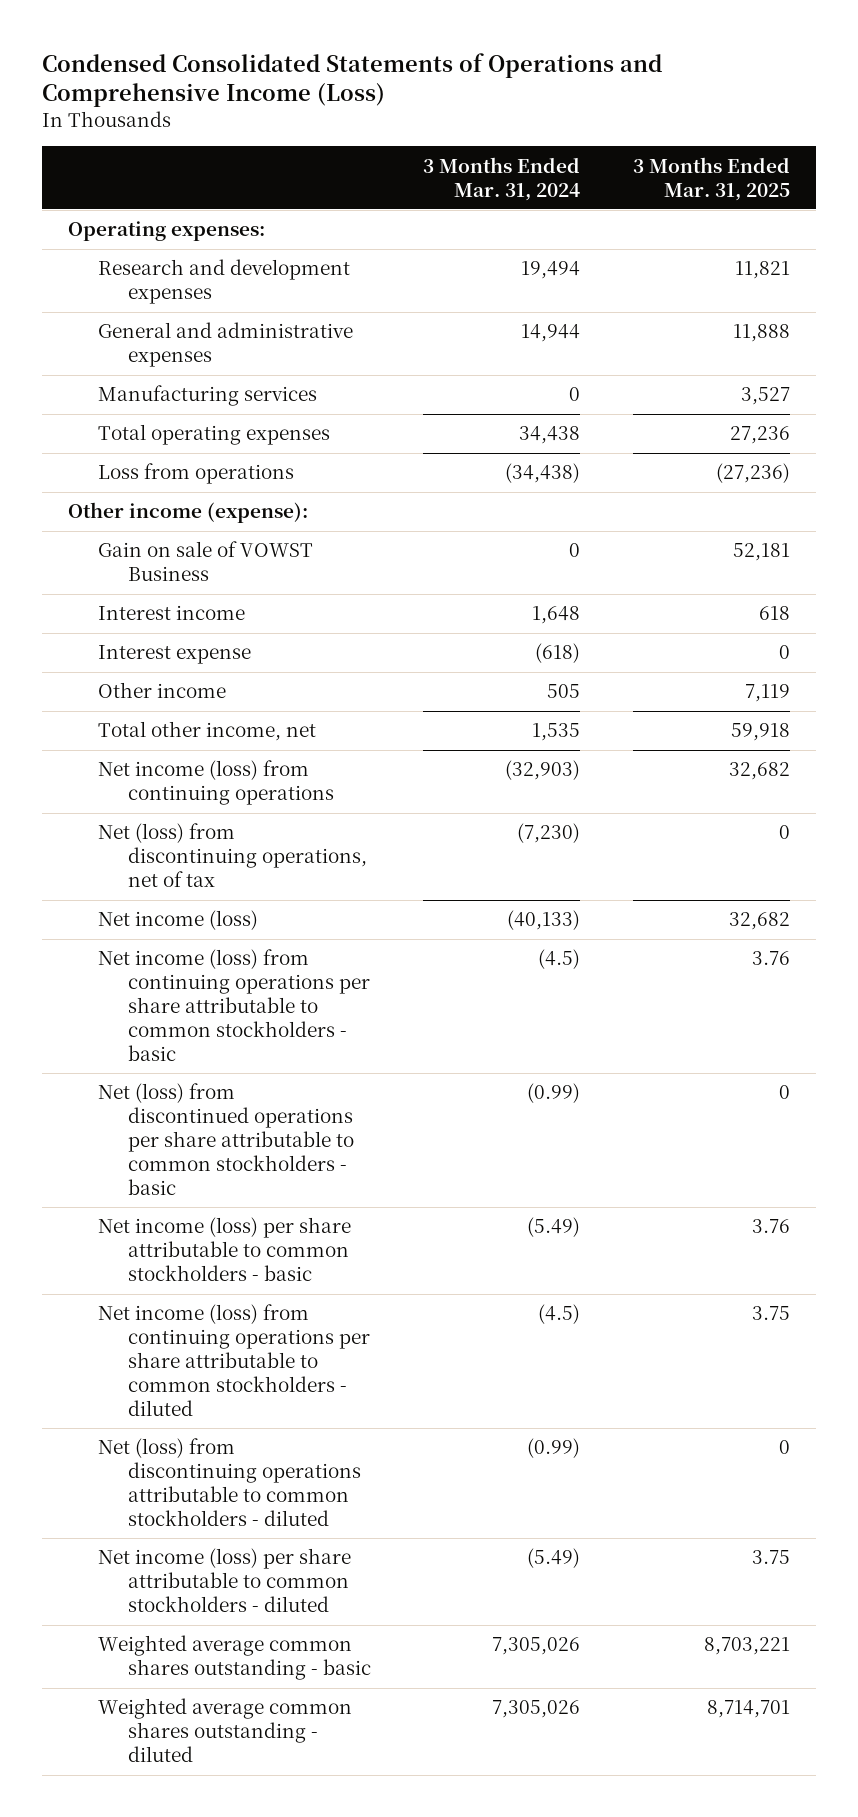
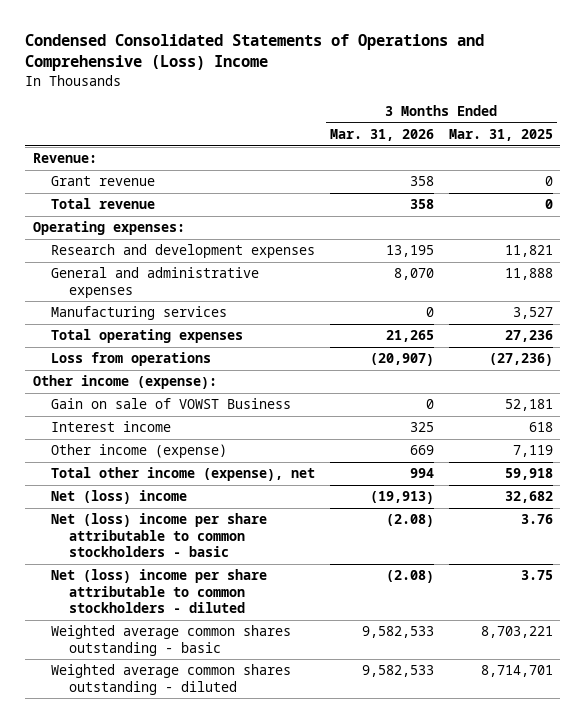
- Condensed Consolidated Statements of Operations and Comprehensive Income (Loss)
+ Condensed Consolidated Statements of Operations and Comprehensive (Loss) Income
- | 3 Months Ended Mar. 31, 2024 | 3 Months Ended Mar. 31, 2025
+ | 3 Months Ended Mar. 31, 2026 | 3 Months Ended Mar. 31, 2025
+ Revenue:
+ Grant revenue | 358 | 0
+ Total revenue | 358 | 0
- Interest expense | (618) | 0
- Other income | 505 | 7,119
- Total other income, net | 1,535 | 59,918
- Net income (loss) from continuing operations | (32,903) | 32,682
- Net (loss) from discontinuing operations, net of tax | (7,230) | 0
- Net income (loss) | (40,133) | 32,682
- Net income (loss) from continuing operations per share attributable to common stockholders - basic | (4.5) | 3.76
- Net (loss) from discontinued operations per share attributable to common stockholders - basic | (0.99) | 0
- Net income (loss) per share attributable to common stockholders - basic | (5.49) | 3.76
- Net income (loss) from continuing operations per share attributable to common stockholders - diluted | (4.5) | 3.75
- Net (loss) from discontinuing operations attributable to common stockholders - diluted | (0.99) | 0
- Net income (loss) per share attributable to common stockholders - diluted | (5.49) | 3.75
+ Other income (expense) | 669 | 7,119
+ Total other income (expense), net | 994 | 59,918
+ Net (loss) income | (19,913) | 32,682
+ Net (loss) income per share attributable to common stockholders - basic | (2.08) | 3.76
+ Net (loss) income per share attributable to common stockholders - diluted | (2.08) | 3.75

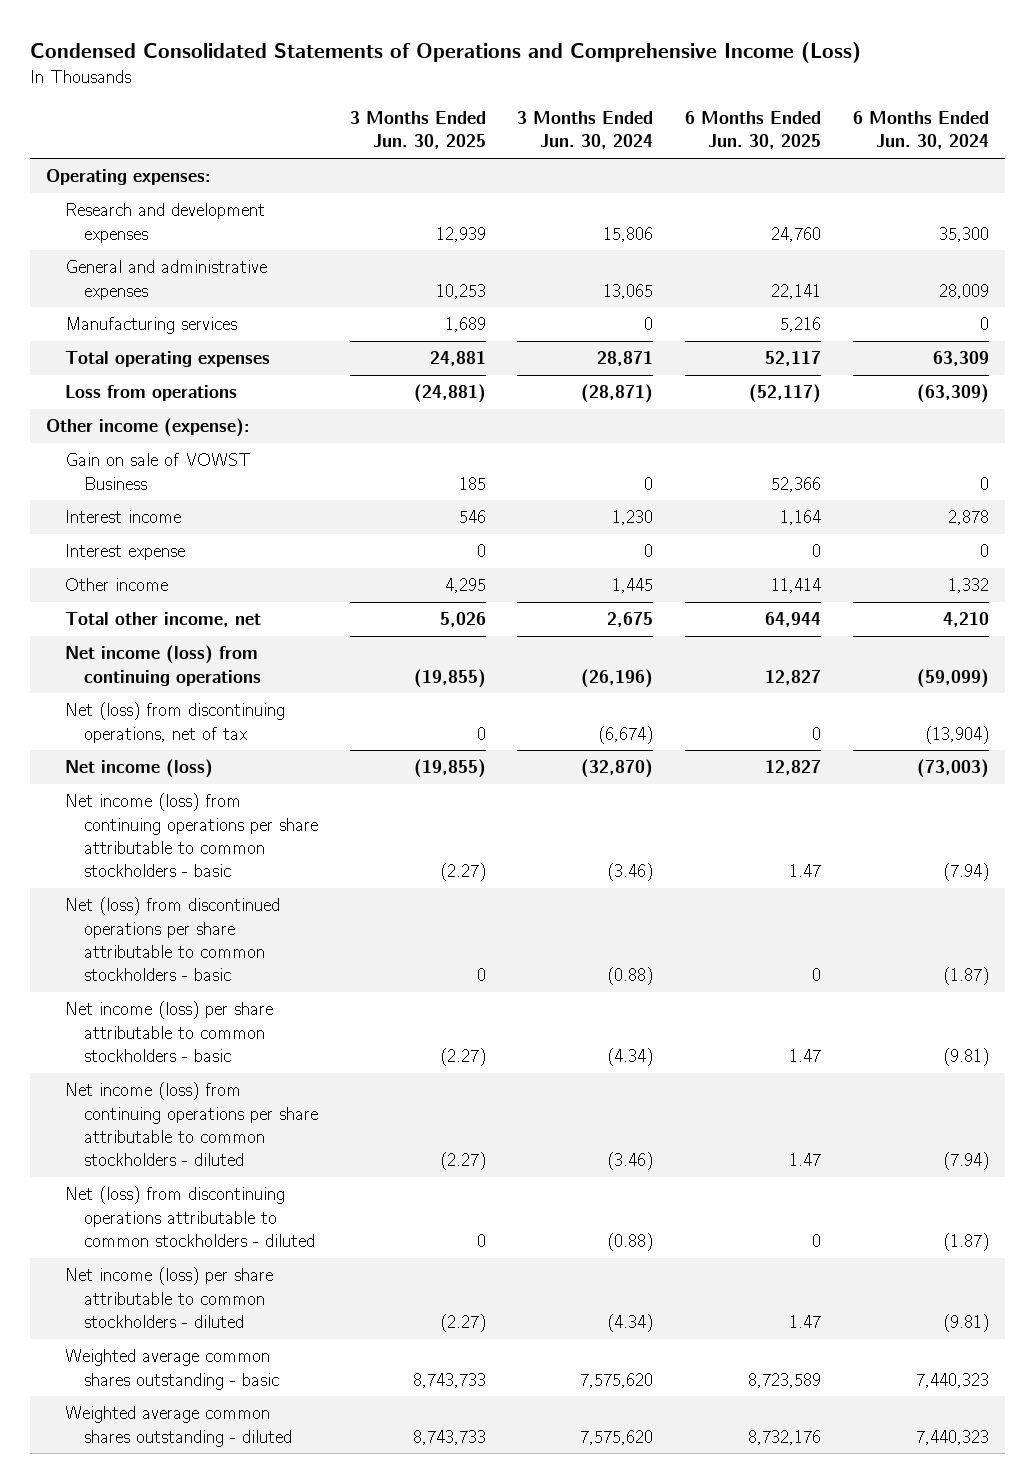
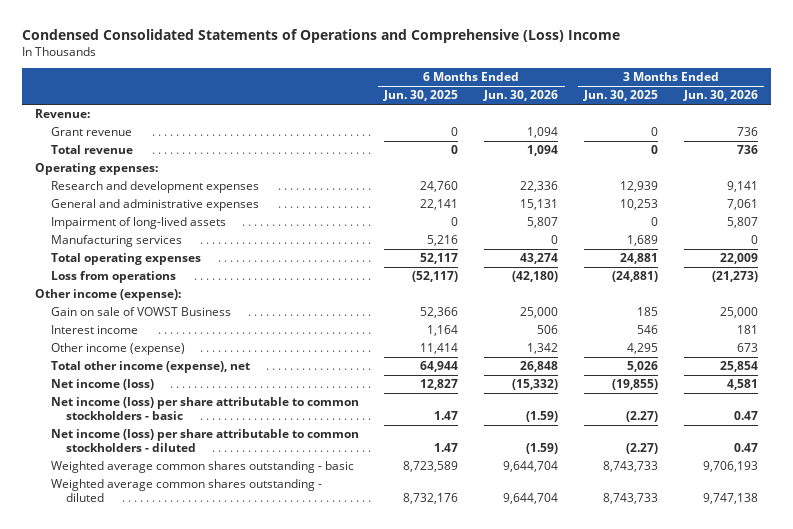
- Condensed Consolidated Statements of Operations and Comprehensive Income (Loss)
+ Condensed Consolidated Statements of Operations and Comprehensive (Loss) Income
- | 3 Months Ended Jun. 30, 2025 | 3 Months Ended Jun. 30, 2024 | 6 Months Ended Jun. 30, 2025 | 6 Months Ended Jun. 30, 2024
+ | 6 Months Ended Jun. 30, 2025 | 6 Months Ended Jun. 30, 2026 | 3 Months Ended Jun. 30, 2025 | 3 Months Ended Jun. 30, 2026
+ Revenue:
+ Grant revenue | 0 | 1,094 | 0 | 736
+ Total revenue | 0 | 1,094 | 0 | 736
+ Impairment of long-lived assets | 0 | 5,807 | 0 | 5,807
- Interest expense | 0 | 0 | 0 | 0
- Other income | 4,295 | 1,445 | 11,414 | 1,332
- Total other income, net | 5,026 | 2,675 | 64,944 | 4,210
- Net income (loss) from continuing operations | (19,855) | (26,196) | 12,827 | (59,099)
- Net (loss) from discontinuing operations, net of tax | 0 | (6,674) | 0 | (13,904)
+ Other income (expense) | 11,414 | 1,342 | 4,295 | 673
+ Total other income (expense), net | 64,944 | 26,848 | 5,026 | 25,854
- Net income (loss) from continuing operations per share attributable to common stockholders - basic | (2.27) | (3.46) | 1.47 | (7.94)
- Net (loss) from discontinued operations per share attributable to common stockholders - basic | 0 | (0.88) | 0 | (1.87)
- Net income (loss) from continuing operations per share attributable to common stockholders - diluted | (2.27) | (3.46) | 1.47 | (7.94)
- Net (loss) from discontinuing operations attributable to common stockholders - diluted | 0 | (0.88) | 0 | (1.87)

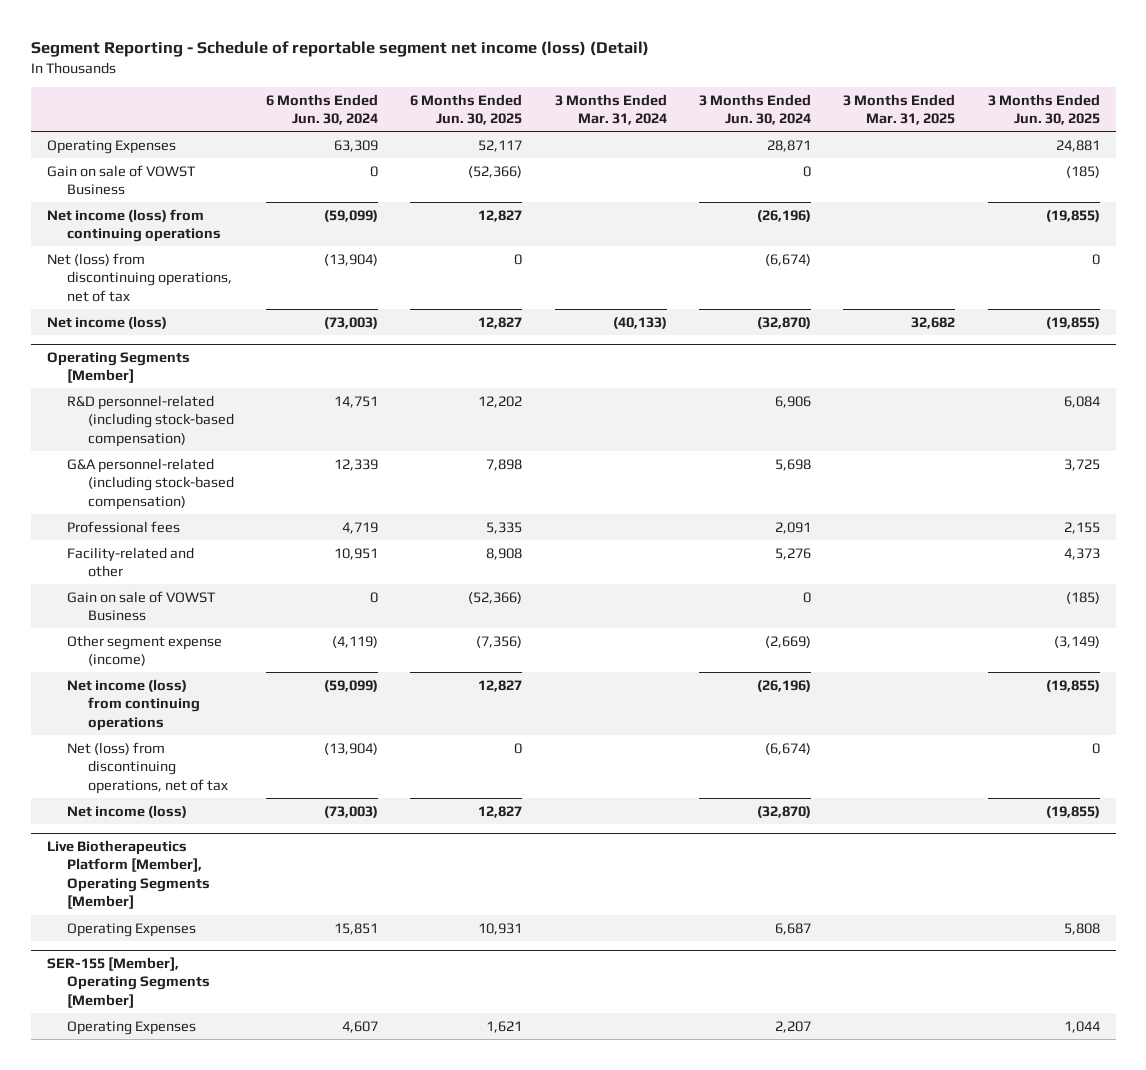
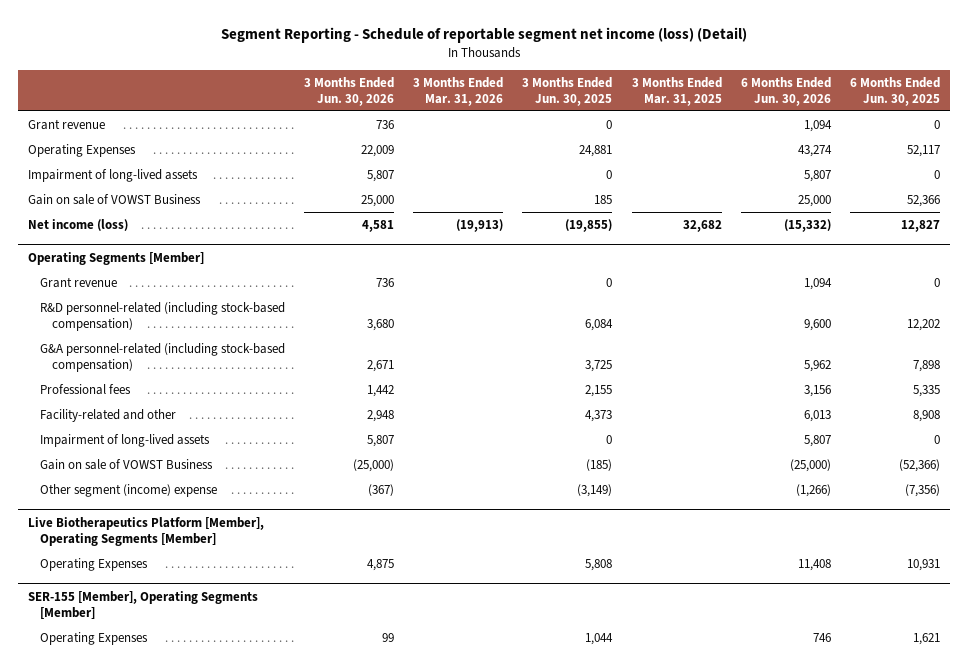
- | 6 Months Ended Jun. 30, 2024 | 6 Months Ended Jun. 30, 2025 | 3 Months Ended Mar. 31, 2024 | 3 Months Ended Jun. 30, 2024 | 3 Months Ended Mar. 31, 2025 | 3 Months Ended Jun. 30, 2025
+ | 3 Months Ended Jun. 30, 2026 | 3 Months Ended Mar. 31, 2026 | 3 Months Ended Jun. 30, 2025 | 3 Months Ended Mar. 31, 2025 | 6 Months Ended Jun. 30, 2026 | 6 Months Ended Jun. 30, 2025
+ Grant revenue | 736 | | 0 | | 1,094 | 0
- Gain on sale of VOWST Business | 0 | (52,366) | | 0 | | (185)
- Net income (loss) from continuing operations | (59,099) | 12,827 | | (26,196) | | (19,855)
- Net (loss) from discontinuing operations, net of tax | (13,904) | 0 | | (6,674) | | 0
+ Impairment of long-lived assets | 5,807 | | 0 | | 5,807 | 0
+ Gain on sale of VOWST Business | 25,000 | | 185 | | 25,000 | 52,366
@ Operating Segments [Member]
+ Grant revenue | 736 | | 0 | | 1,094 | 0
+ Impairment of long-lived assets | 5,807 | | 0 | | 5,807 | 0
- Other segment expense (income) | (4,119) | (7,356) | | (2,669) | | (3,149)
- Net income (loss) from continuing operations | (59,099) | 12,827 | | (26,196) | | (19,855)
- Net (loss) from discontinuing operations, net of tax | (13,904) | 0 | | (6,674) | | 0
- Net income (loss) | (73,003) | 12,827 | | (32,870) | | (19,855)
+ Other segment (income) expense | (367) | | (3,149) | | (1,266) | (7,356)

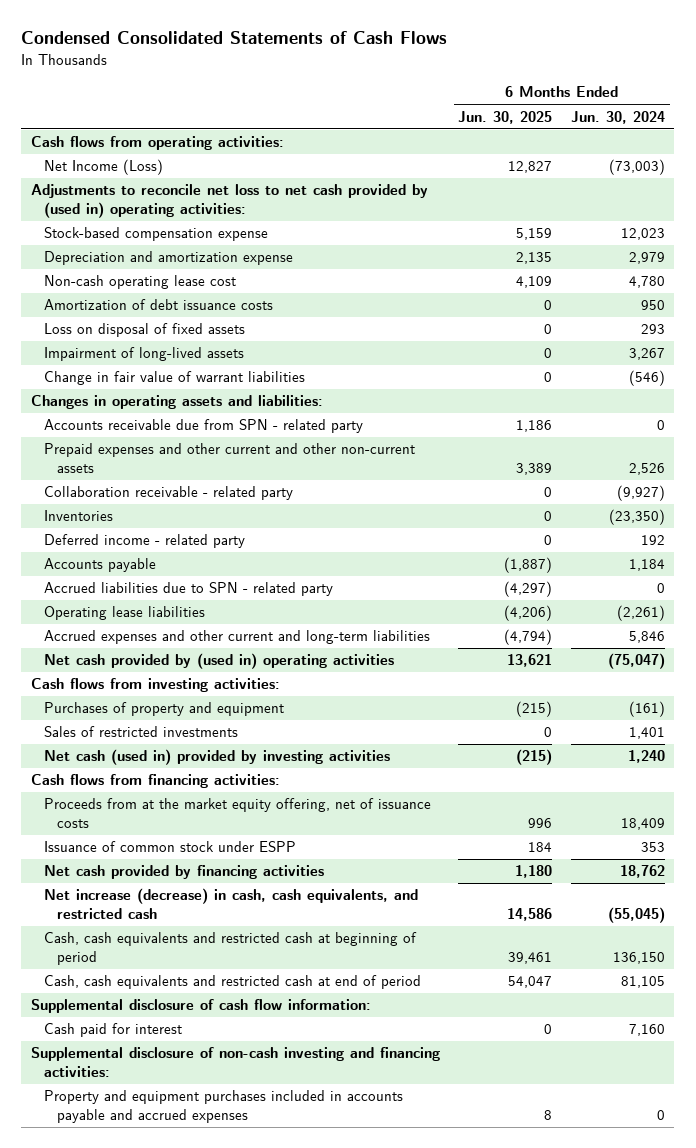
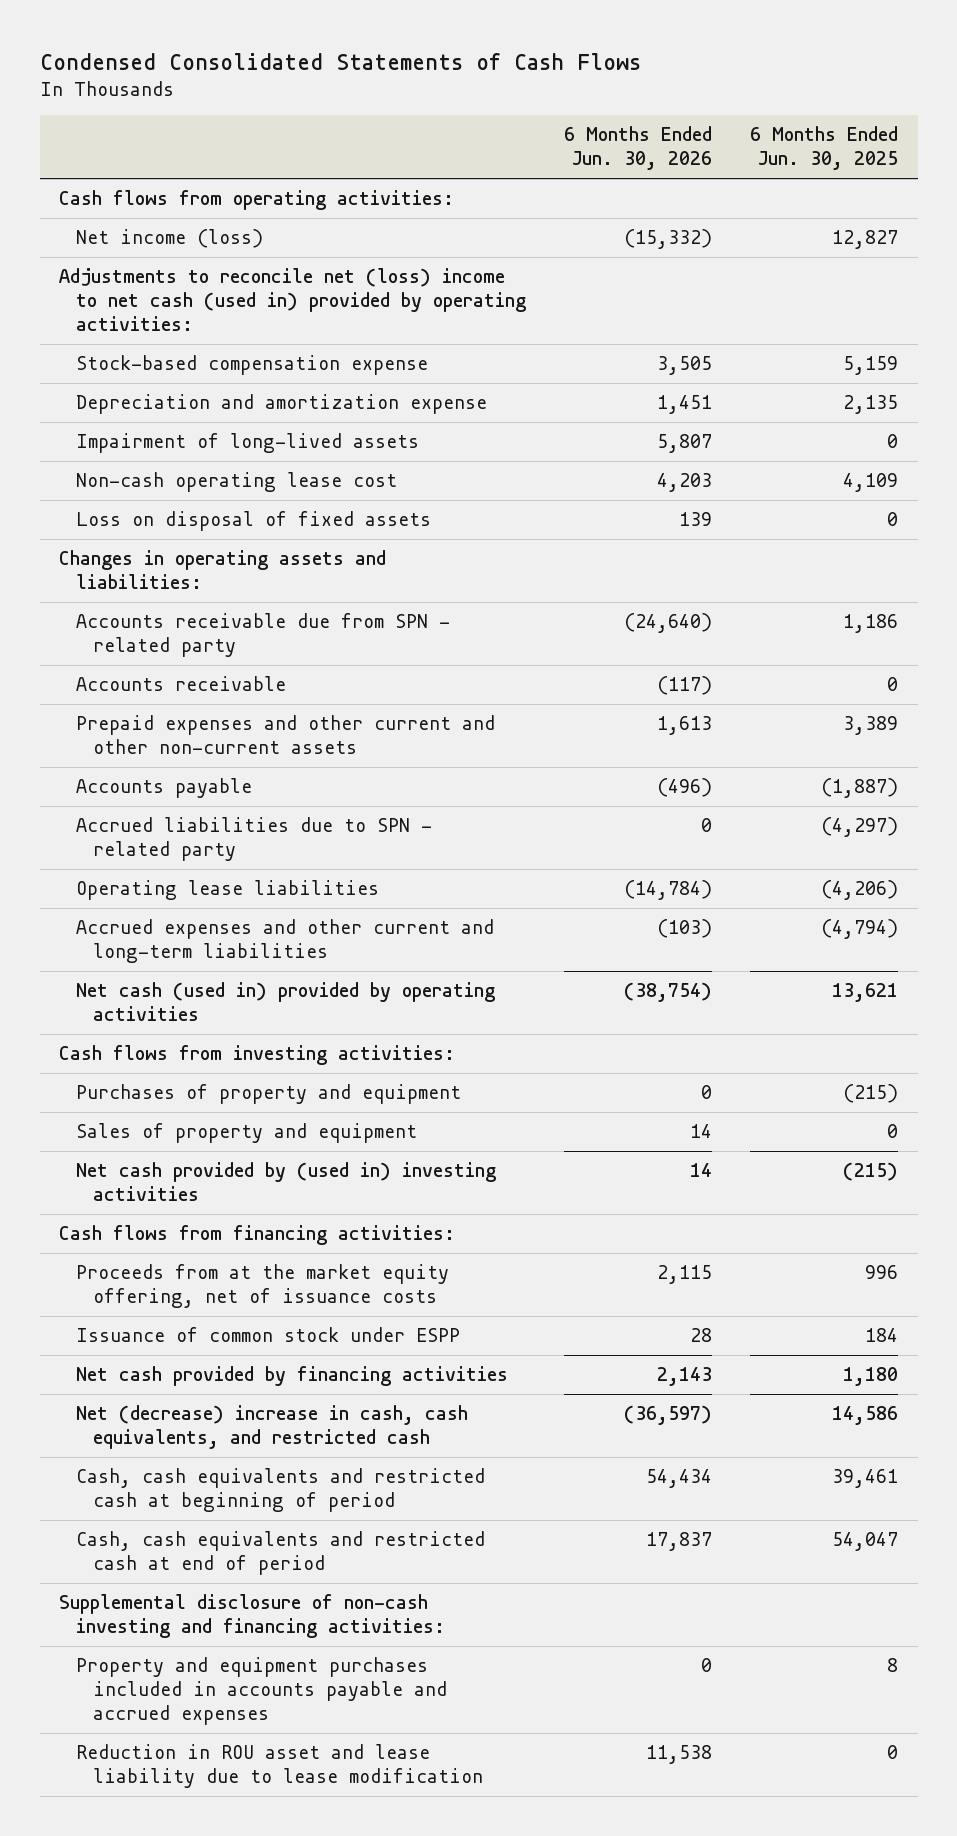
- | 6 Months Ended Jun. 30, 2025 | 6 Months Ended Jun. 30, 2024
+ | 6 Months Ended Jun. 30, 2026 | 6 Months Ended Jun. 30, 2025
- Net Income (Loss) | 12,827 | (73,003)
- Adjustments to reconcile net loss to net cash provided by (used in) operating activities:
+ Net income (loss) | (15,332) | 12,827
+ Adjustments to reconcile net (loss) income to net cash (used in) provided by operating activities:
moved up: Impairment of long-lived assets | 5,807 | 0
- Amortization of debt issuance costs | 0 | 950
- Change in fair value of warrant liabilities | 0 | (546)
+ Accounts receivable | (117) | 0
- Collaboration receivable - related party | 0 | (9,927)
- Inventories | 0 | (23,350)
- Deferred income - related party | 0 | 192
- Net cash provided by (used in) operating activities | 13,621 | (75,047)
+ Net cash (used in) provided by operating activities | (38,754) | 13,621
- Sales of restricted investments | 0 | 1,401
- Net cash (used in) provided by investing activities | (215) | 1,240
+ Sales of property and equipment | 14 | 0
+ Net cash provided by (used in) investing activities | 14 | (215)
- Net increase (decrease) in cash, cash equivalents, and restricted cash | 14,586 | (55,045)
+ Net (decrease) increase in cash, cash equivalents, and restricted cash | (36,597) | 14,586
- Supplemental disclosure of cash flow information:
- Cash paid for interest | 0 | 7,160
+ Reduction in ROU asset and lease liability due to lease modification | 11,538 | 0

